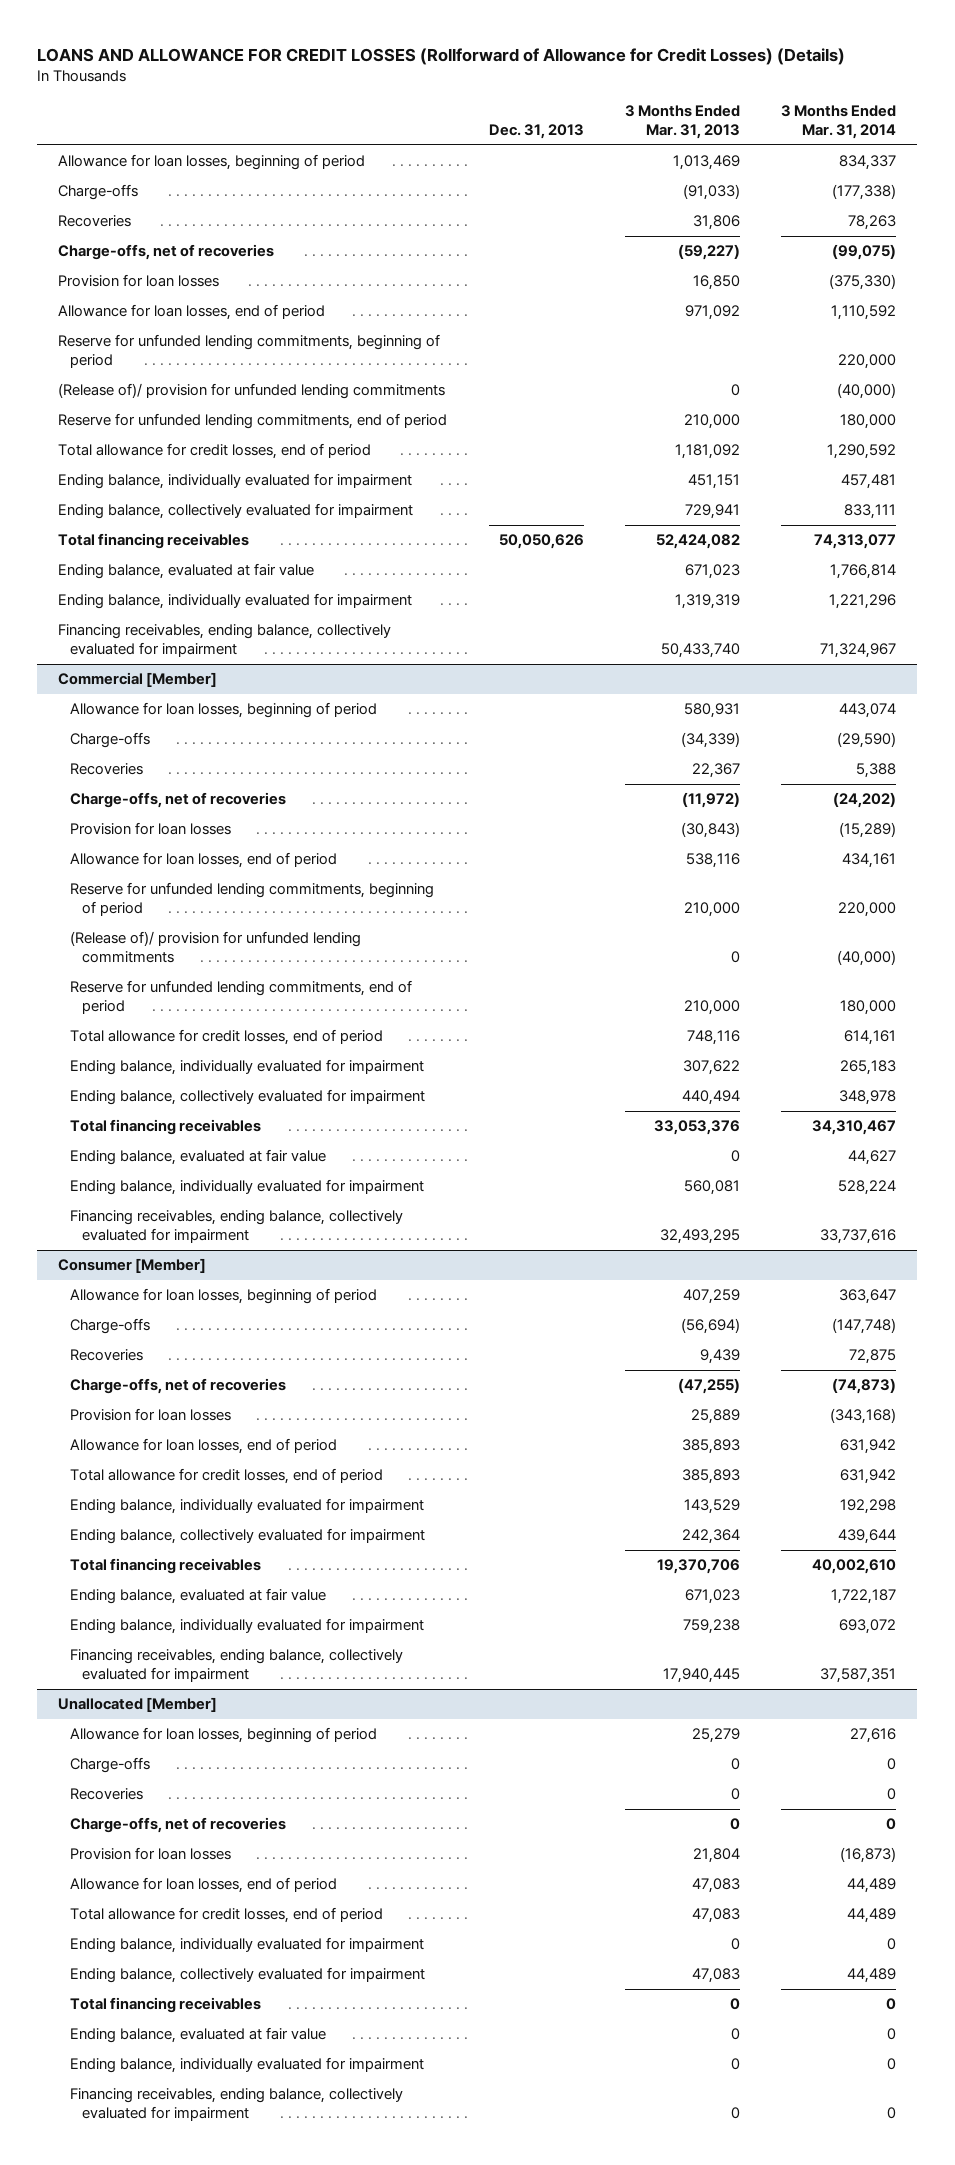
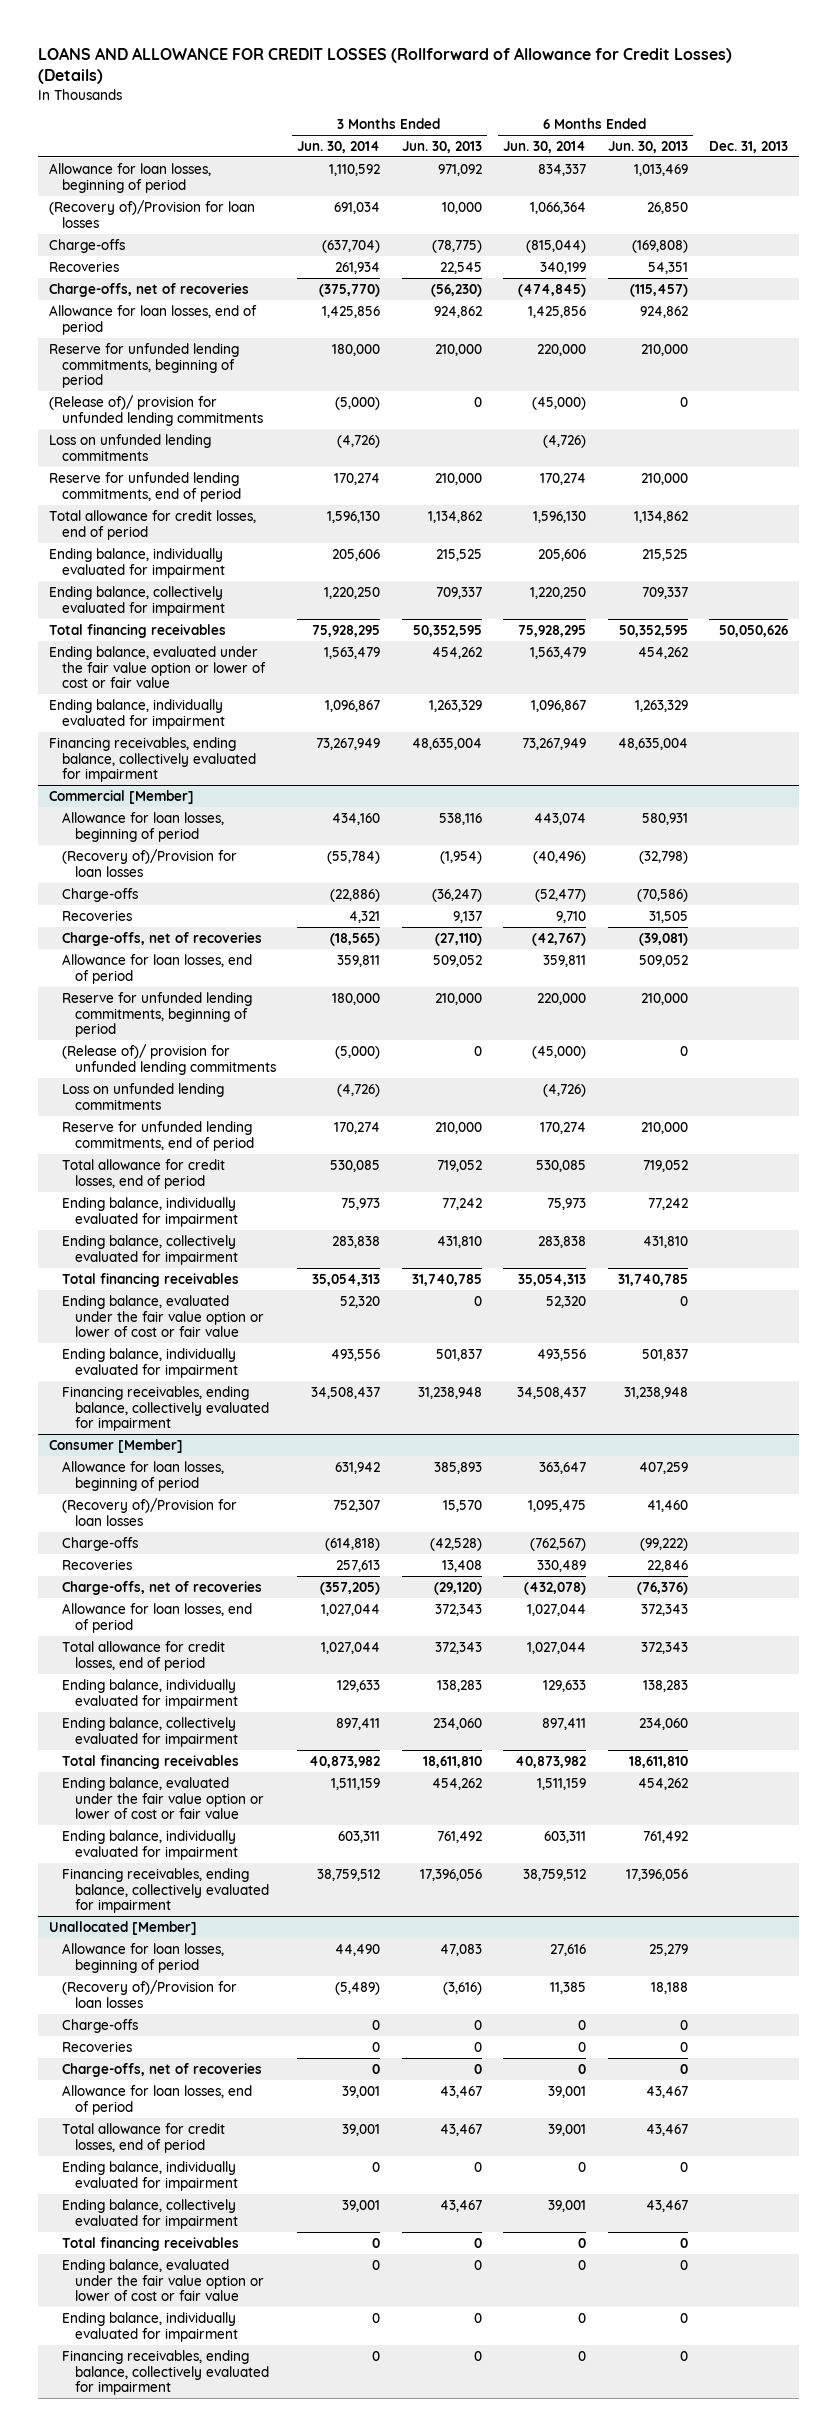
- | Dec. 31, 2013 | 3 Months Ended Mar. 31, 2013 | 3 Months Ended Mar. 31, 2014
+ | 3 Months Ended Jun. 30, 2014 | 3 Months Ended Jun. 30, 2013 | 6 Months Ended Jun. 30, 2014 | 6 Months Ended Jun. 30, 2013 | Dec. 31, 2013
+ (Recovery of)/Provision for loan losses | 691,034 | 10,000 | 1,066,364 | 26,850 |
- Provision for loan losses | | 16,850 | (375,330)
+ Loss on unfunded lending commitments | (4,726) | | (4,726) | |
- Ending balance, evaluated at fair value | | 671,023 | 1,766,814
+ Ending balance, evaluated under the fair value option or lower of cost or fair value | 1,563,479 | 454,262 | 1,563,479 | 454,262 |
@ Commercial [Member]
+ (Recovery of)/Provision for loan losses | (55,784) | (1,954) | (40,496) | (32,798) |
- Provision for loan losses | | (30,843) | (15,289)
+ Loss on unfunded lending commitments | (4,726) | | (4,726) | |
- Ending balance, evaluated at fair value | | 0 | 44,627
+ Ending balance, evaluated under the fair value option or lower of cost or fair value | 52,320 | 0 | 52,320 | 0 |
@ Consumer [Member]
+ (Recovery of)/Provision for loan losses | 752,307 | 15,570 | 1,095,475 | 41,460 |
- Provision for loan losses | | 25,889 | (343,168)
- Ending balance, evaluated at fair value | | 671,023 | 1,722,187
+ Ending balance, evaluated under the fair value option or lower of cost or fair value | 1,511,159 | 454,262 | 1,511,159 | 454,262 |
@ Unallocated [Member]
+ (Recovery of)/Provision for loan losses | (5,489) | (3,616) | 11,385 | 18,188 |
- Provision for loan losses | | 21,804 | (16,873)
- Ending balance, evaluated at fair value | | 0 | 0
+ Ending balance, evaluated under the fair value option or lower of cost or fair value | 0 | 0 | 0 | 0 |

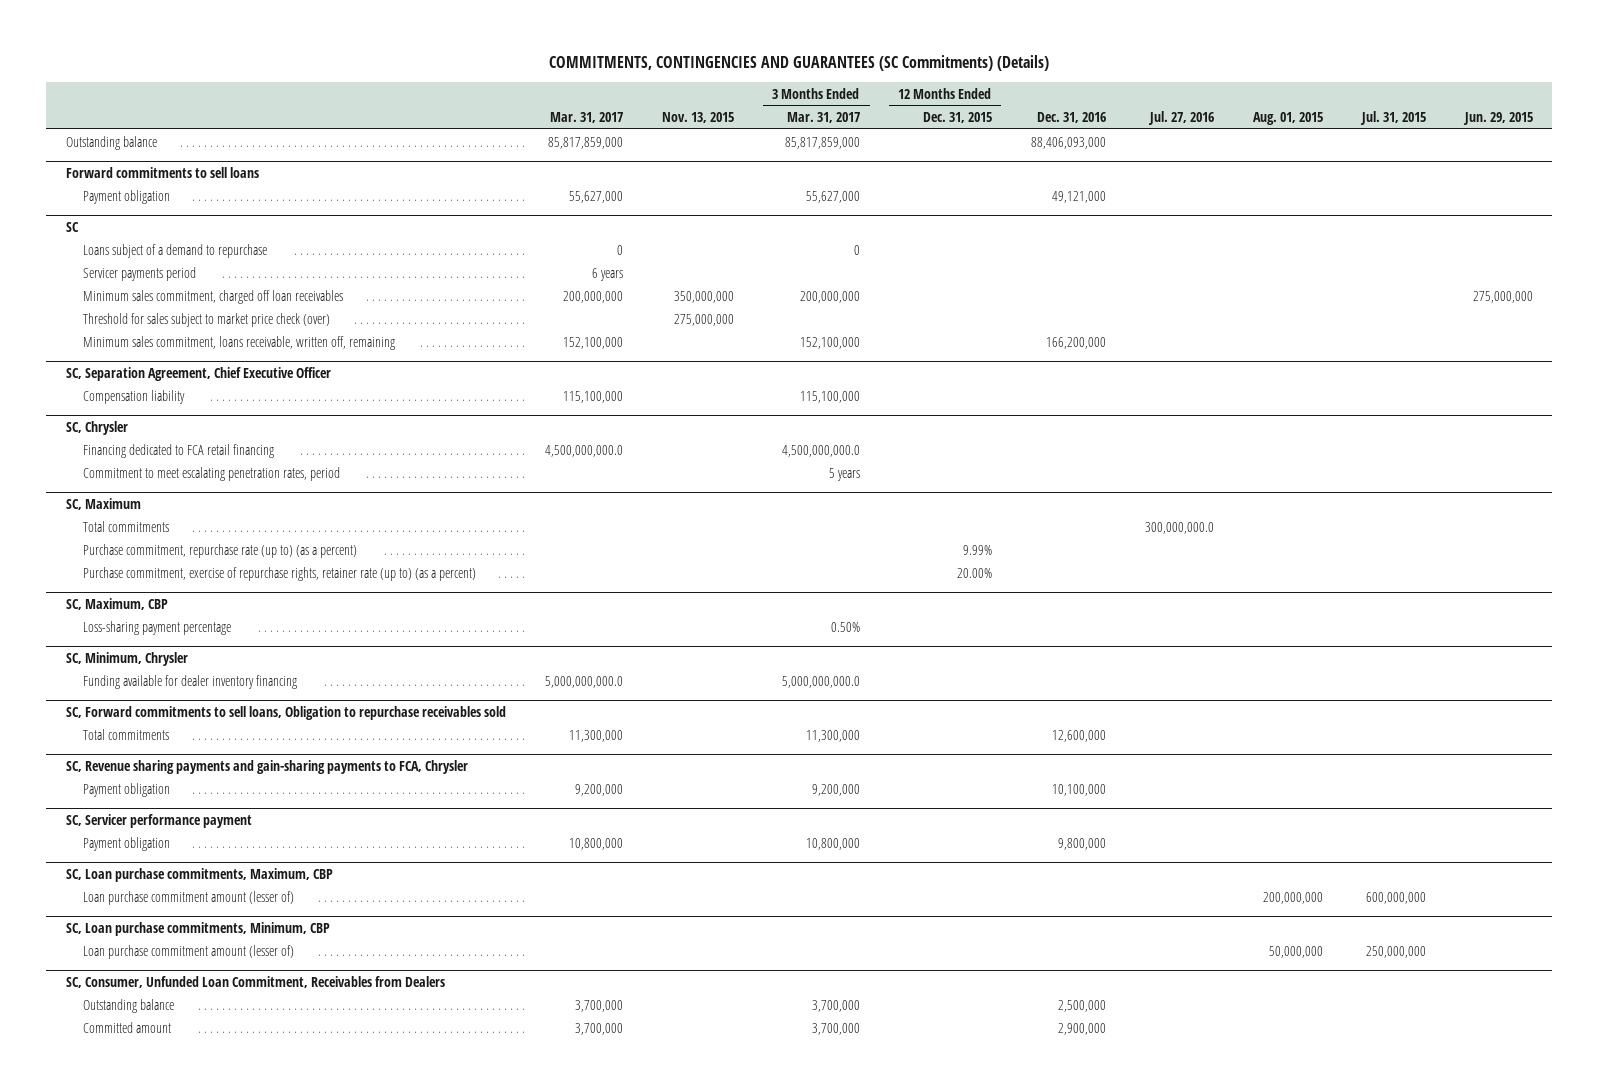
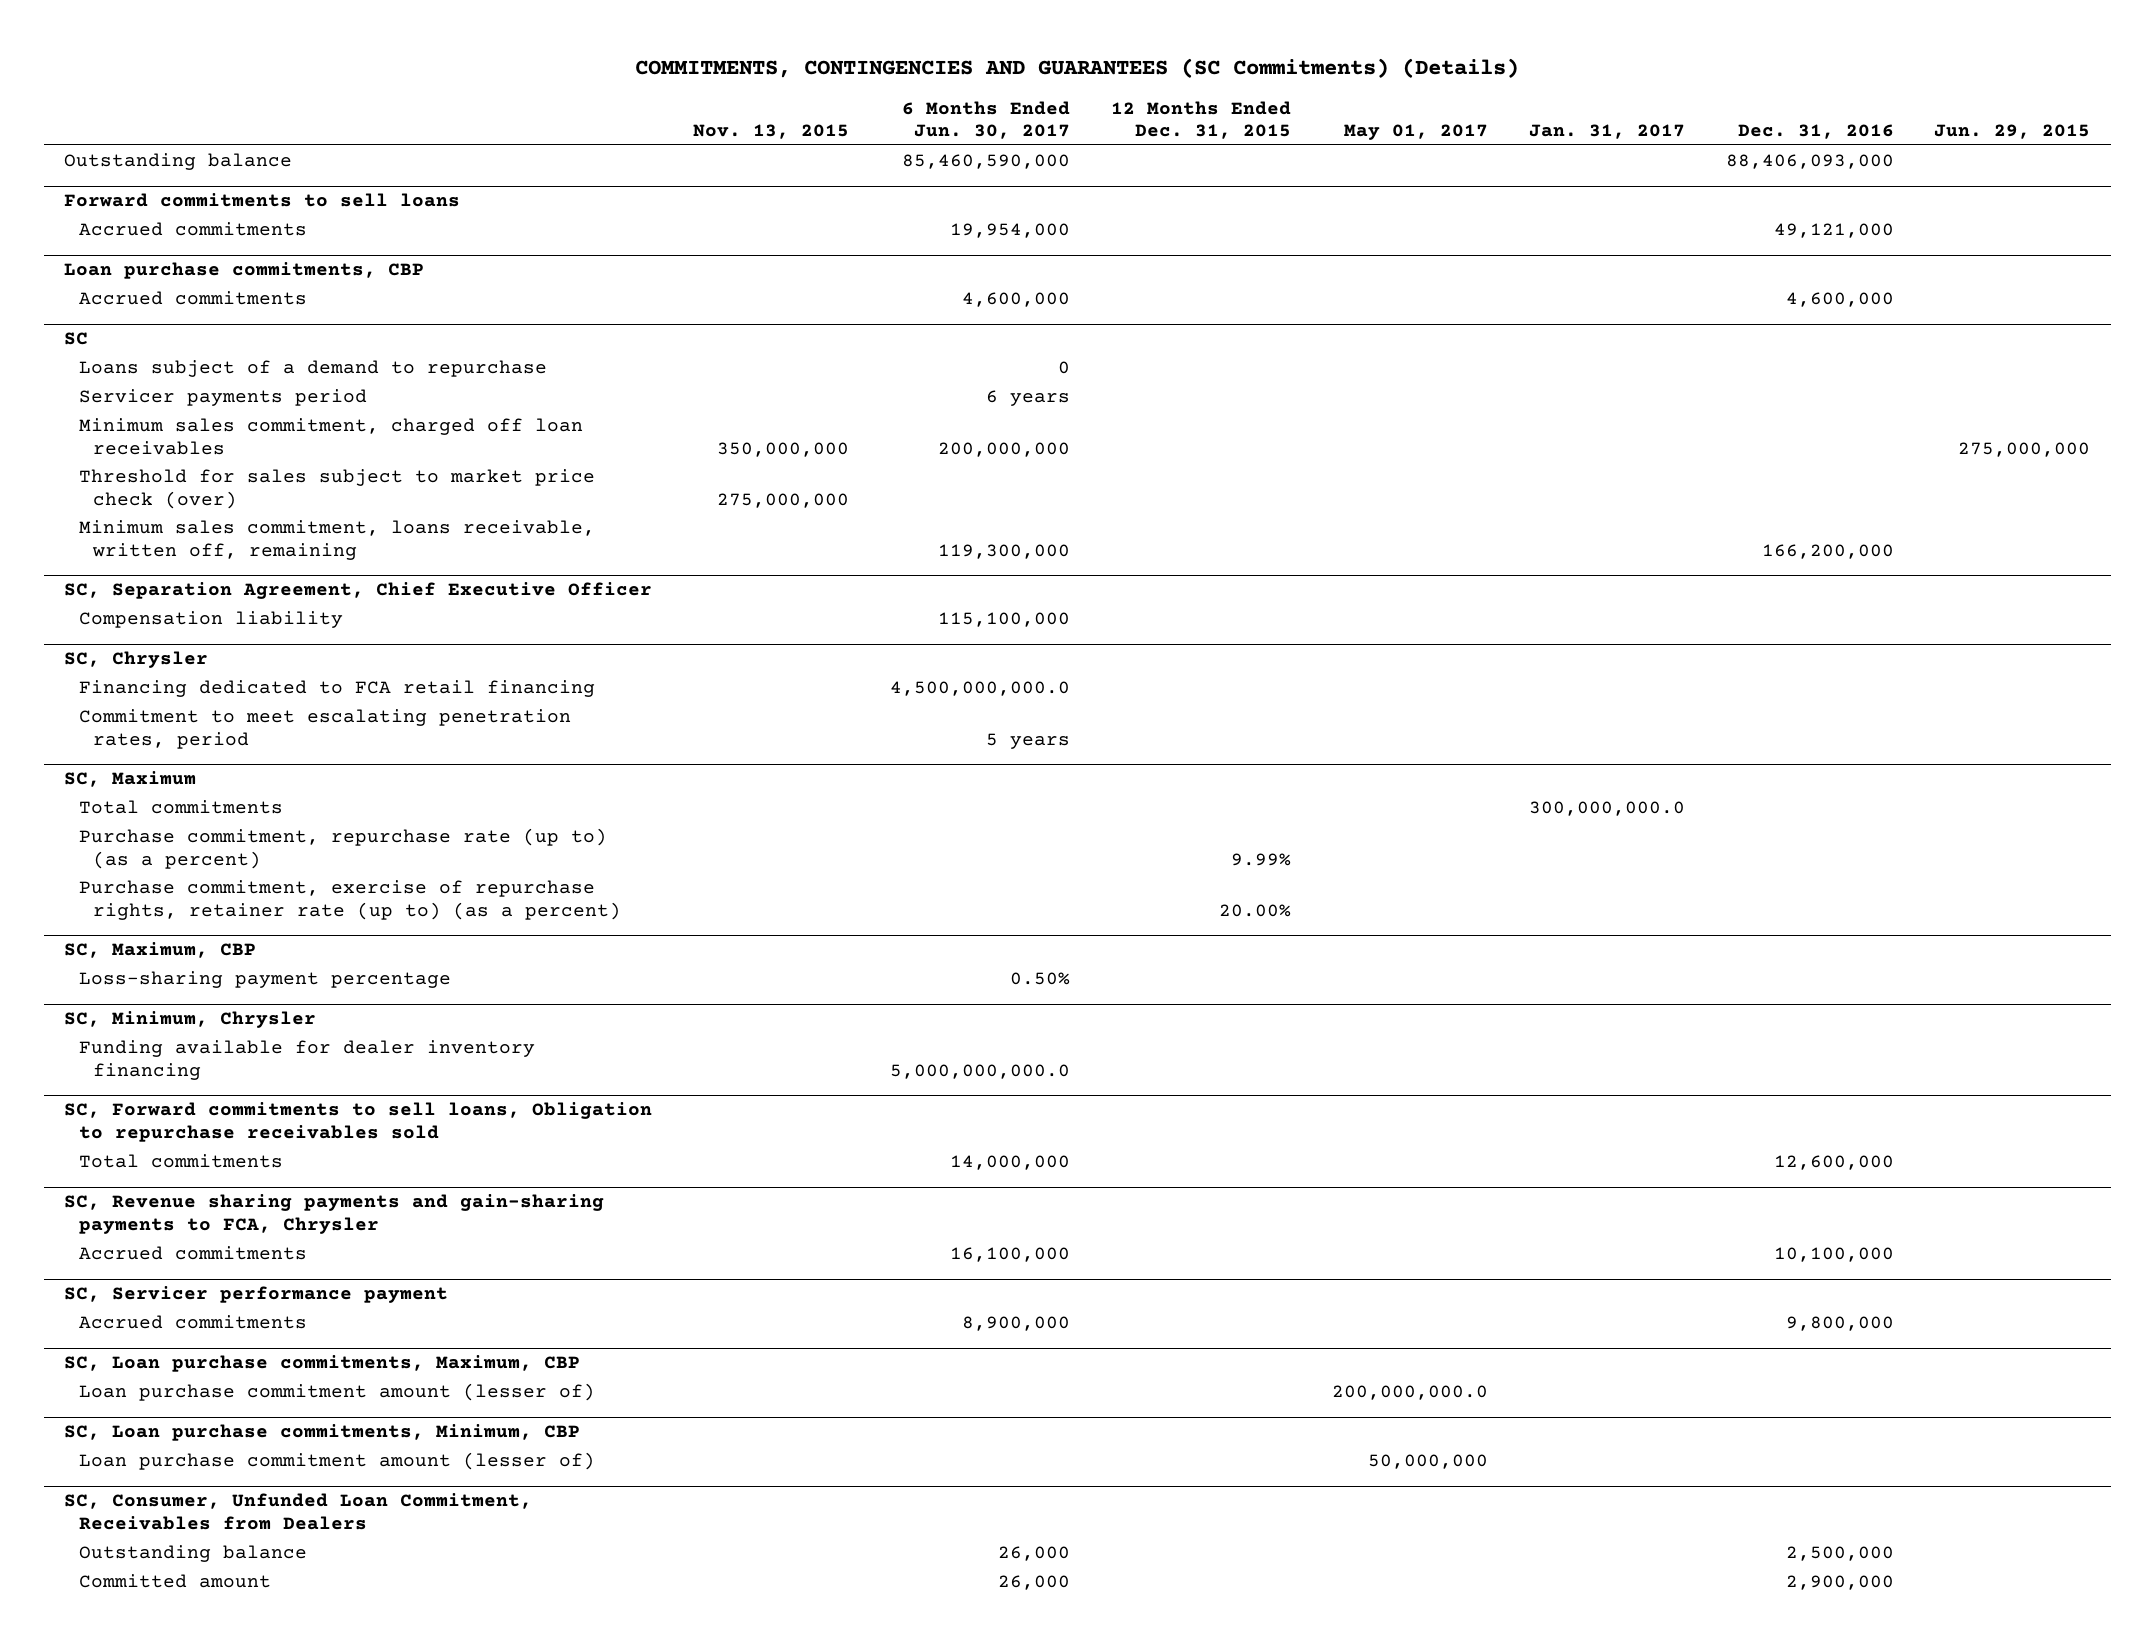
- | Mar. 31, 2017 | Nov. 13, 2015 | 3 Months Ended Mar. 31, 2017 | 12 Months Ended Dec. 31, 2015 | Dec. 31, 2016 | Jul. 27, 2016 | Aug. 01, 2015 | Jul. 31, 2015 | Jun. 29, 2015
+ | Nov. 13, 2015 | 6 Months Ended Jun. 30, 2017 | 12 Months Ended Dec. 31, 2015 | May 01, 2017 | Jan. 31, 2017 | Dec. 31, 2016 | Jun. 29, 2015
@ Forward commitments to sell loans
- Payment obligation | 55,627,000 | | 55,627,000 | | 49,121,000 | | | |
+ Accrued commitments | | 19,954,000 | | | | 49,121,000 |
+ Loan purchase commitments, CBP
+ Accrued commitments | | 4,600,000 | | | | 4,600,000 |
@ SC, Revenue sharing payments and gain-sharing payments to FCA, Chrysler
- Payment obligation | 9,200,000 | | 9,200,000 | | 10,100,000 | | | |
+ Accrued commitments | | 16,100,000 | | | | 10,100,000 |
@ SC, Servicer performance payment
- Payment obligation | 10,800,000 | | 10,800,000 | | 9,800,000 | | | |
+ Accrued commitments | | 8,900,000 | | | | 9,800,000 |

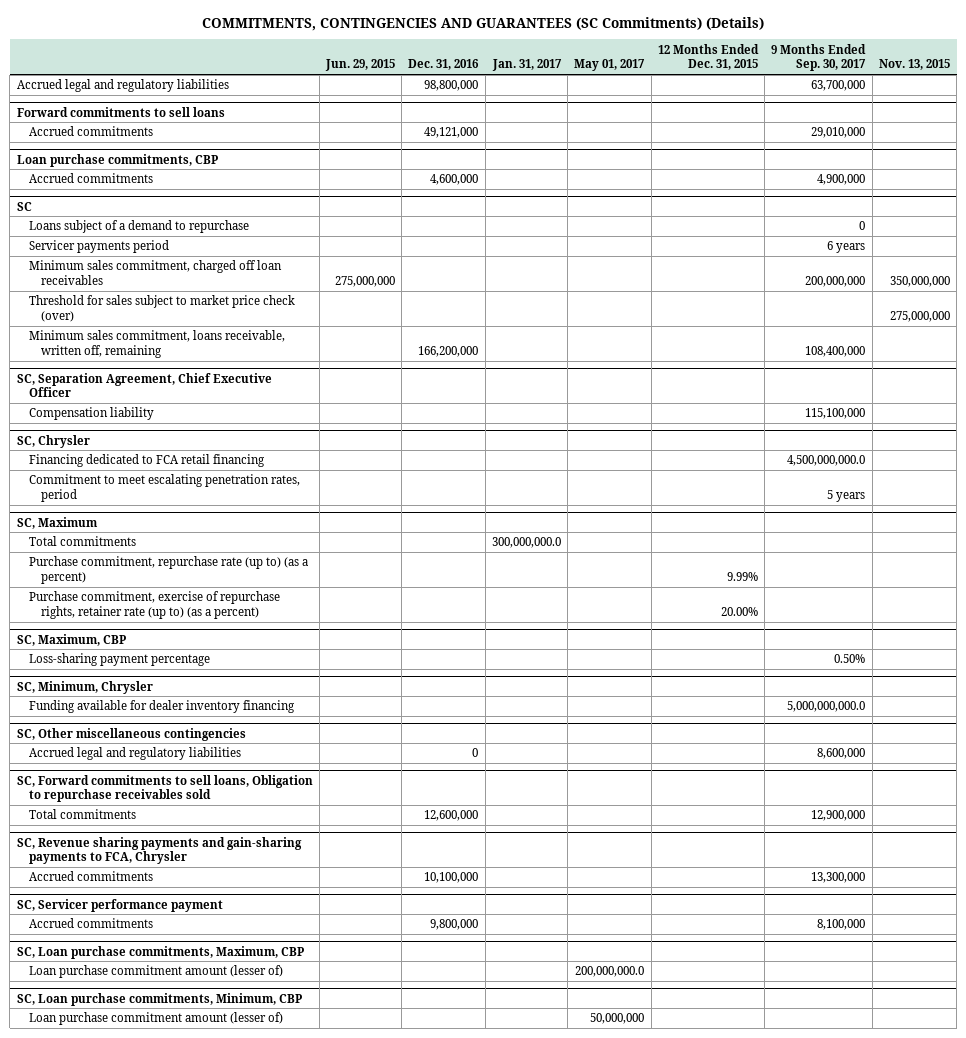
- | Nov. 13, 2015 | 6 Months Ended Jun. 30, 2017 | 12 Months Ended Dec. 31, 2015 | May 01, 2017 | Jan. 31, 2017 | Dec. 31, 2016 | Jun. 29, 2015
+ | Jun. 29, 2015 | Dec. 31, 2016 | Jan. 31, 2017 | May 01, 2017 | 12 Months Ended Dec. 31, 2015 | 9 Months Ended Sep. 30, 2017 | Nov. 13, 2015
- Outstanding balance | | 85,460,590,000 | | | | 88,406,093,000 |
+ Accrued legal and regulatory liabilities | | 98,800,000 | | | | 63,700,000 |
+ SC, Other miscellaneous contingencies
+ Accrued legal and regulatory liabilities | | 0 | | | | 8,600,000 |
- SC, Consumer, Unfunded Loan Commitment, Receivables from Dealers
- Outstanding balance | | 26,000 | | | | 2,500,000 |
- Committed amount | | 26,000 | | | | 2,900,000 |

